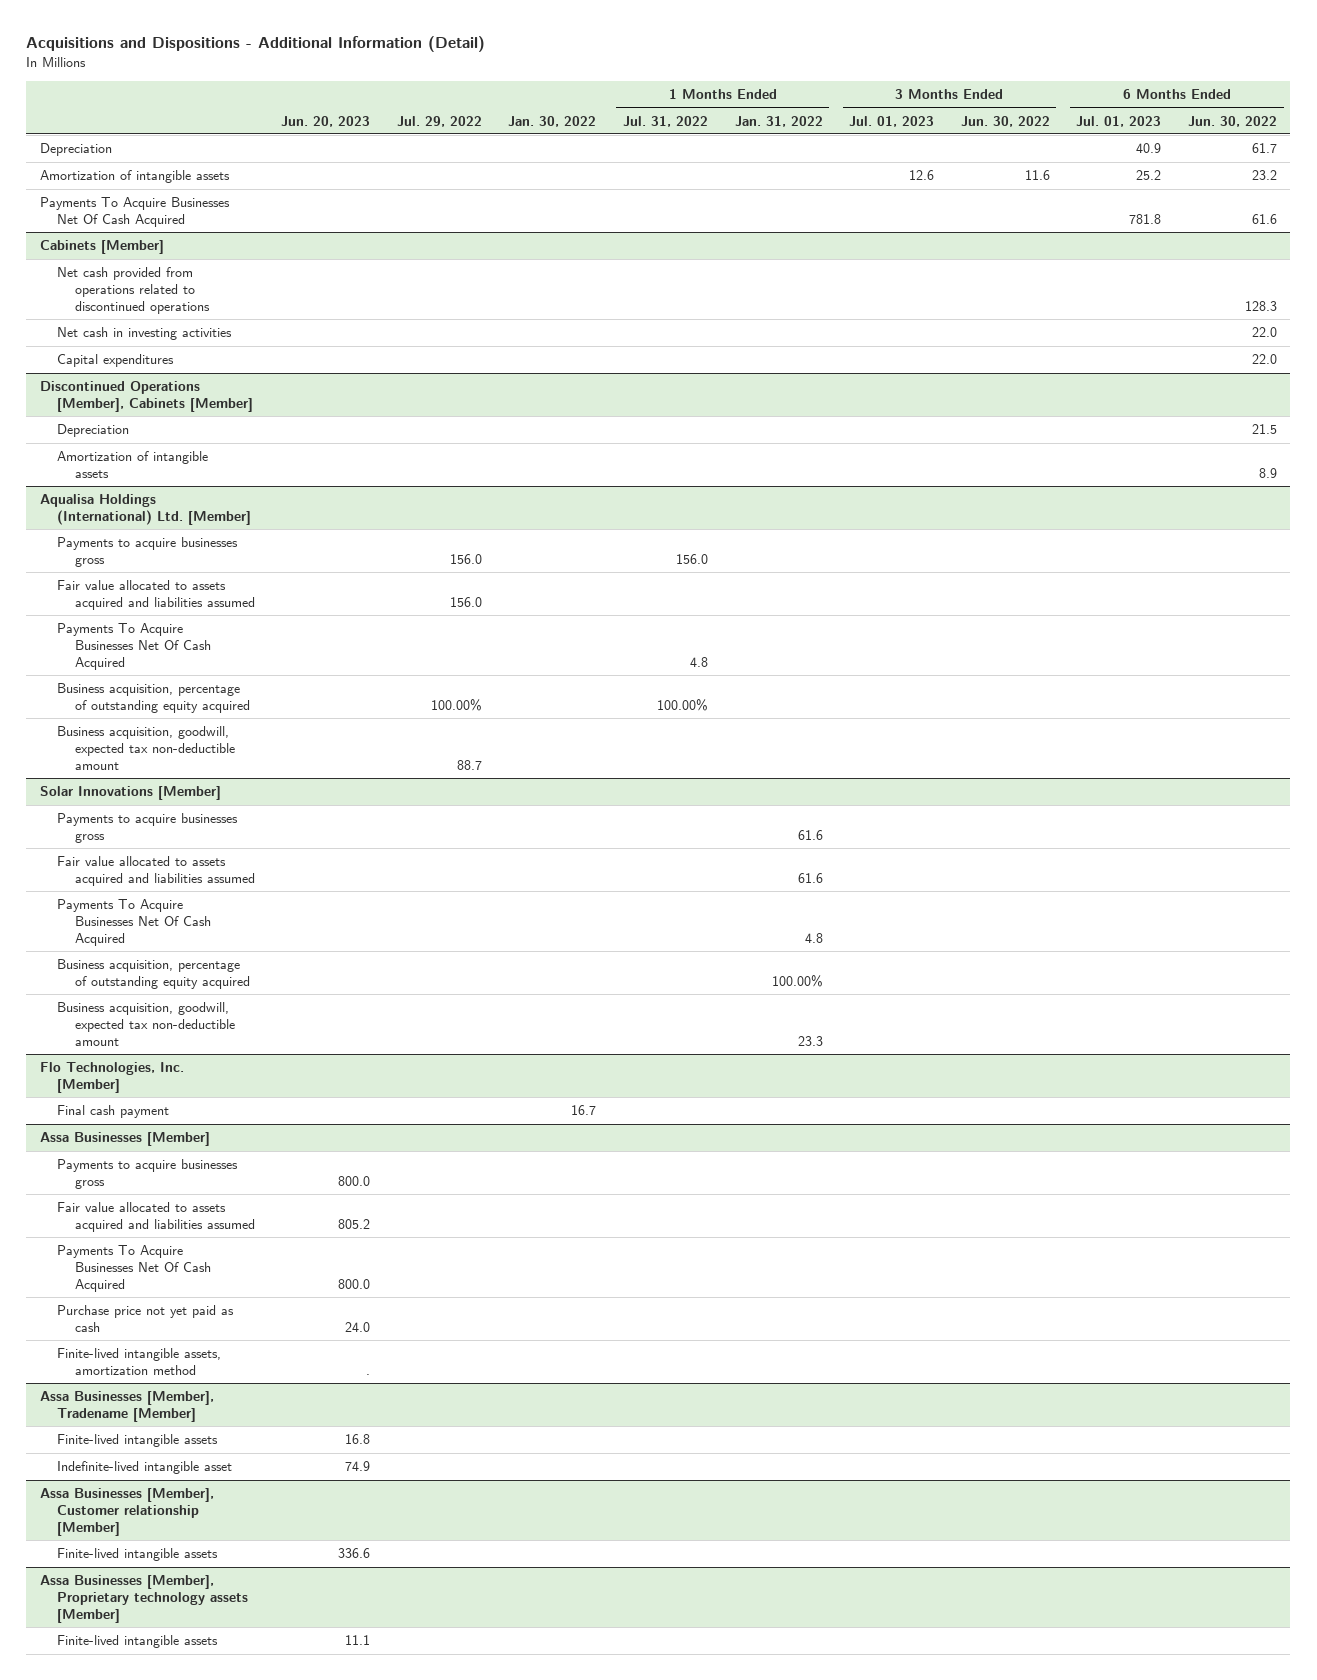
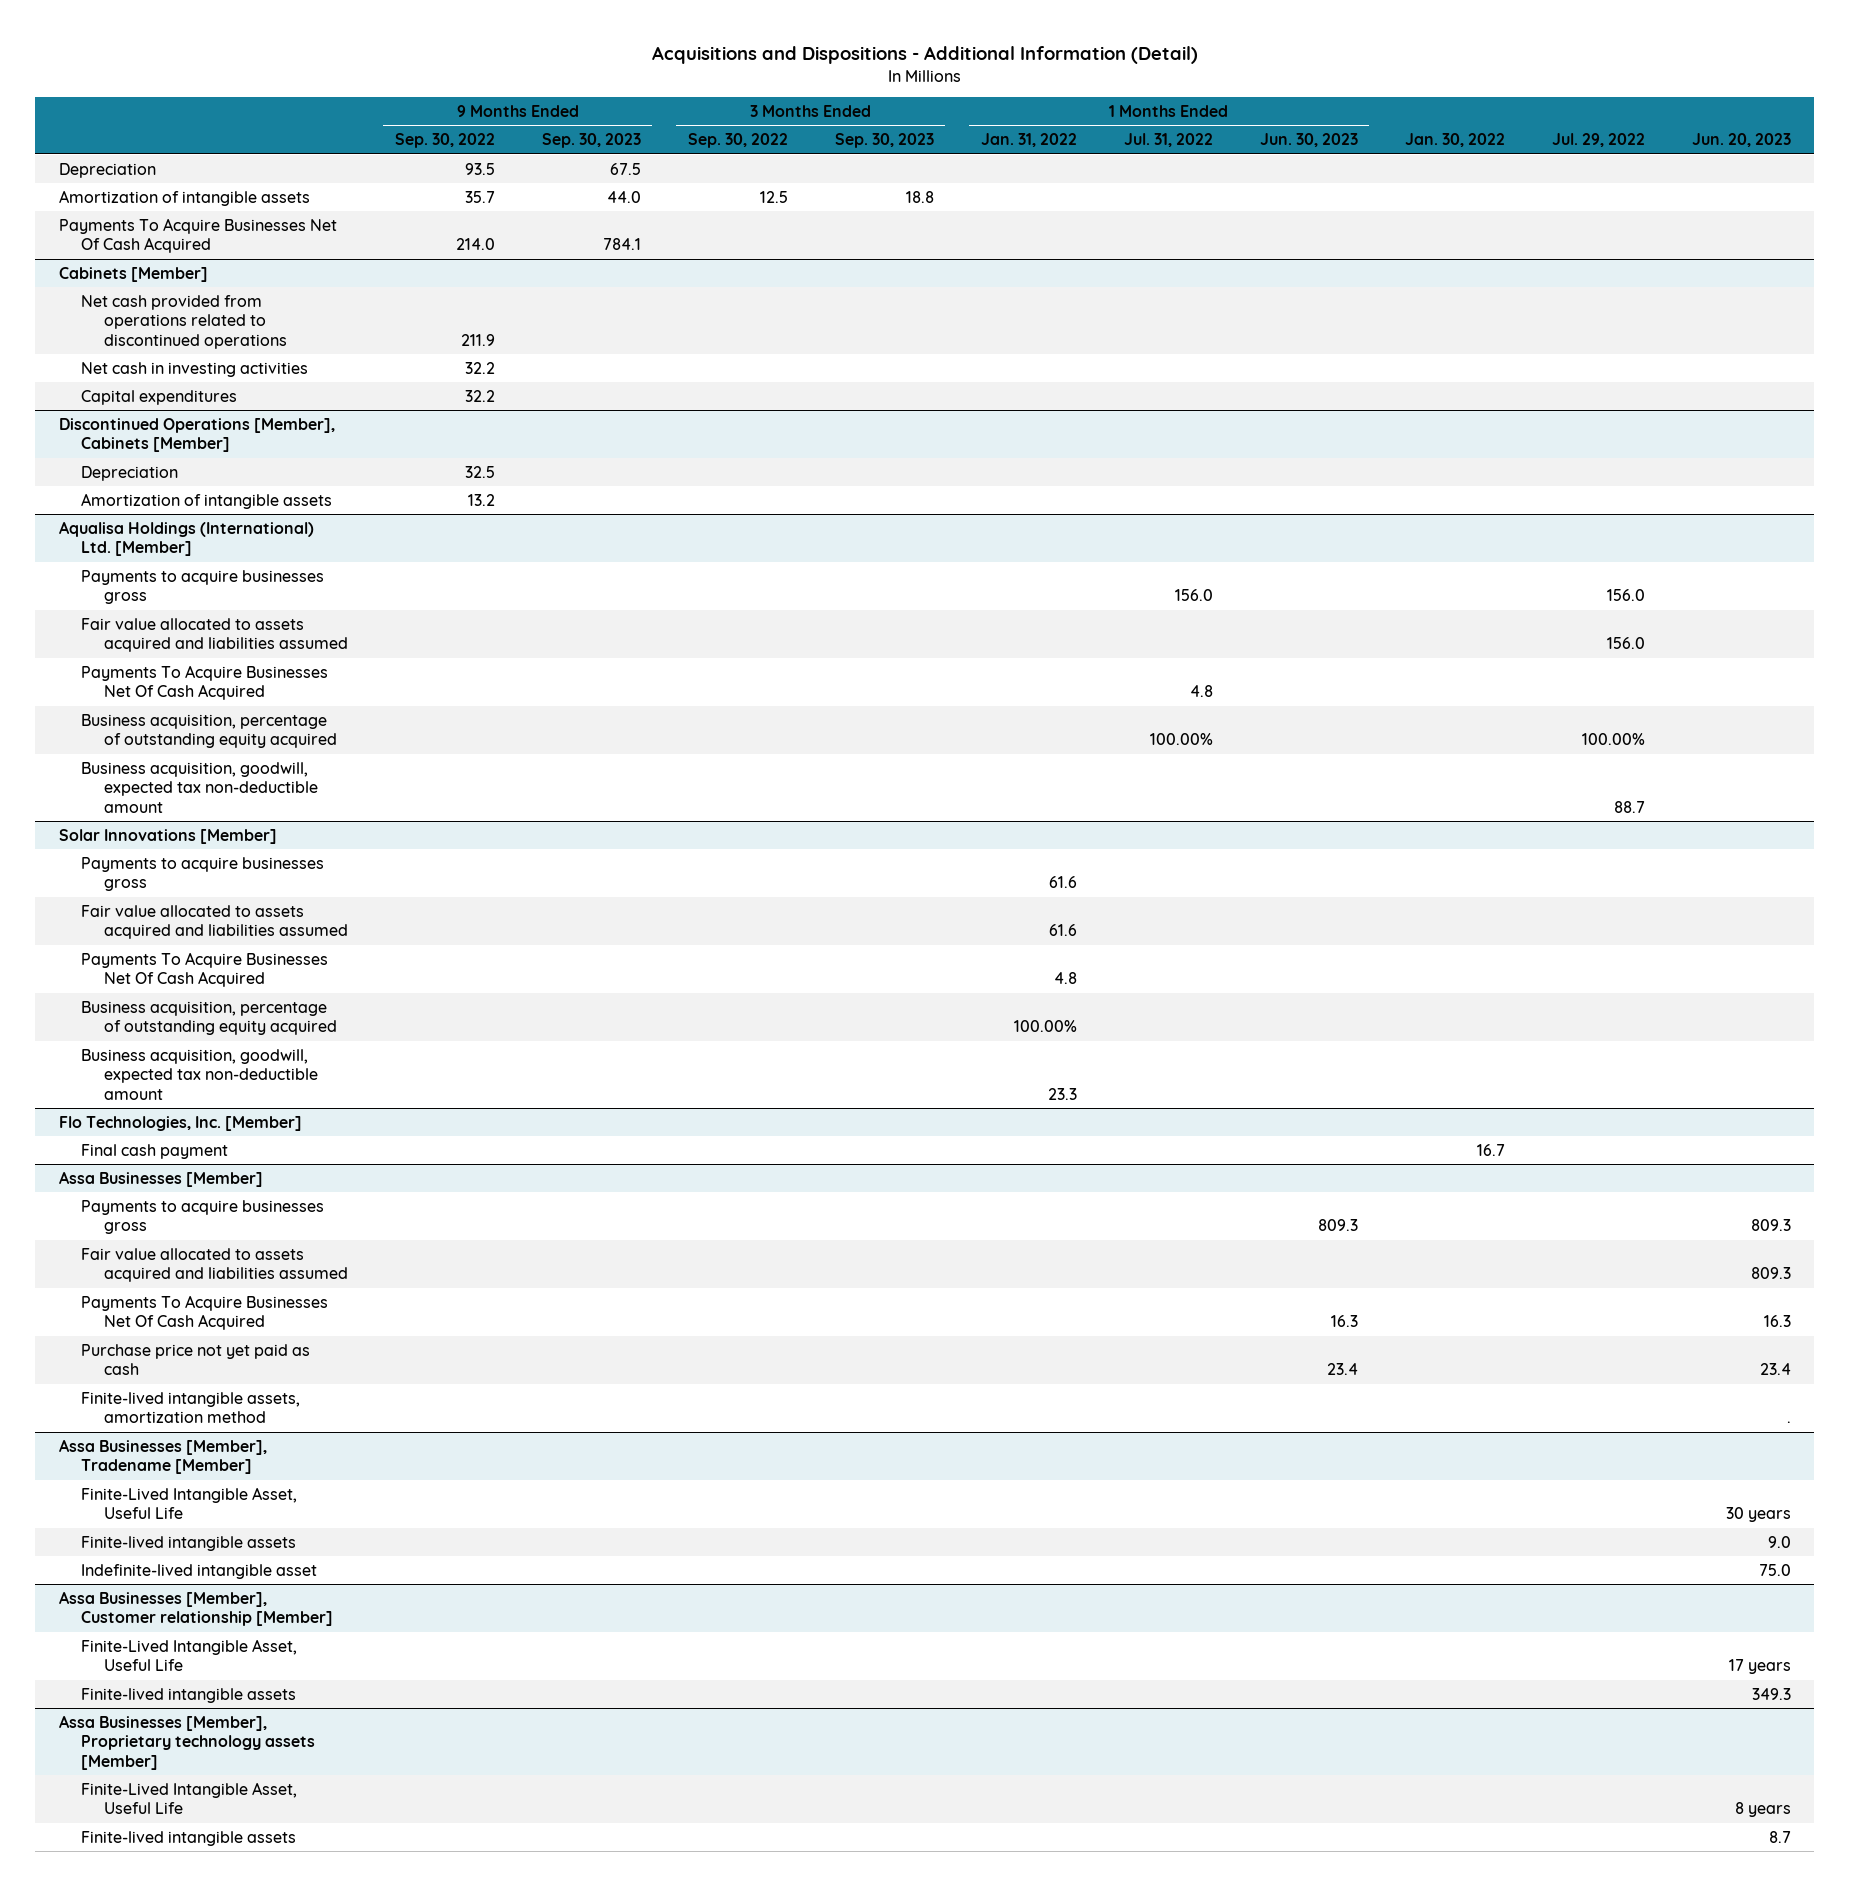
- | Jun. 20, 2023 | Jul. 29, 2022 | Jan. 30, 2022 | 1 Months Ended Jul. 31, 2022 | 1 Months Ended Jan. 31, 2022 | 3 Months Ended Jul. 01, 2023 | 3 Months Ended Jun. 30, 2022 | 6 Months Ended Jul. 01, 2023 | 6 Months Ended Jun. 30, 2022
+ | 9 Months Ended Sep. 30, 2022 | 9 Months Ended Sep. 30, 2023 | 3 Months Ended Sep. 30, 2022 | 3 Months Ended Sep. 30, 2023 | 1 Months Ended Jan. 31, 2022 | 1 Months Ended Jul. 31, 2022 | 1 Months Ended Jun. 30, 2023 | Jan. 30, 2022 | Jul. 29, 2022 | Jun. 20, 2023
@ Assa Businesses [Member]
- Payments to acquire businesses gross | 800.0 | | | | | | | |
- Fair value allocated to assets acquired and liabilities assumed | 805.2 | | | | | | | |
- Payments To Acquire Businesses Net Of Cash Acquired | 800.0 | | | | | | | |
- Purchase price not yet paid as cash | 24.0 | | | | | | | |
+ Payments to acquire businesses gross | | | | | | | 809.3 | | | 809.3
+ Fair value allocated to assets acquired and liabilities assumed | | | | | | | | | | 809.3
+ Payments To Acquire Businesses Net Of Cash Acquired | | | | | | | 16.3 | | | 16.3
+ Purchase price not yet paid as cash | | | | | | | 23.4 | | | 23.4
@ Assa Businesses [Member], Tradename [Member]
- Finite-lived intangible assets | 16.8 | | | | | | | |
- Indefinite-lived intangible asset | 74.9 | | | | | | | |
+ Finite-Lived Intangible Asset, Useful Life | | | | | | | | | | 30 years
+ Finite-lived intangible assets | | | | | | | | | | 9.0
+ Indefinite-lived intangible asset | | | | | | | | | | 75.0
@ Assa Businesses [Member], Customer relationship [Member]
- Finite-lived intangible assets | 336.6 | | | | | | | |
+ Finite-Lived Intangible Asset, Useful Life | | | | | | | | | | 17 years
+ Finite-lived intangible assets | | | | | | | | | | 349.3
@ Assa Businesses [Member], Proprietary technology assets [Member]
- Finite-lived intangible assets | 11.1 | | | | | | | |
+ Finite-Lived Intangible Asset, Useful Life | | | | | | | | | | 8 years
+ Finite-lived intangible assets | | | | | | | | | | 8.7

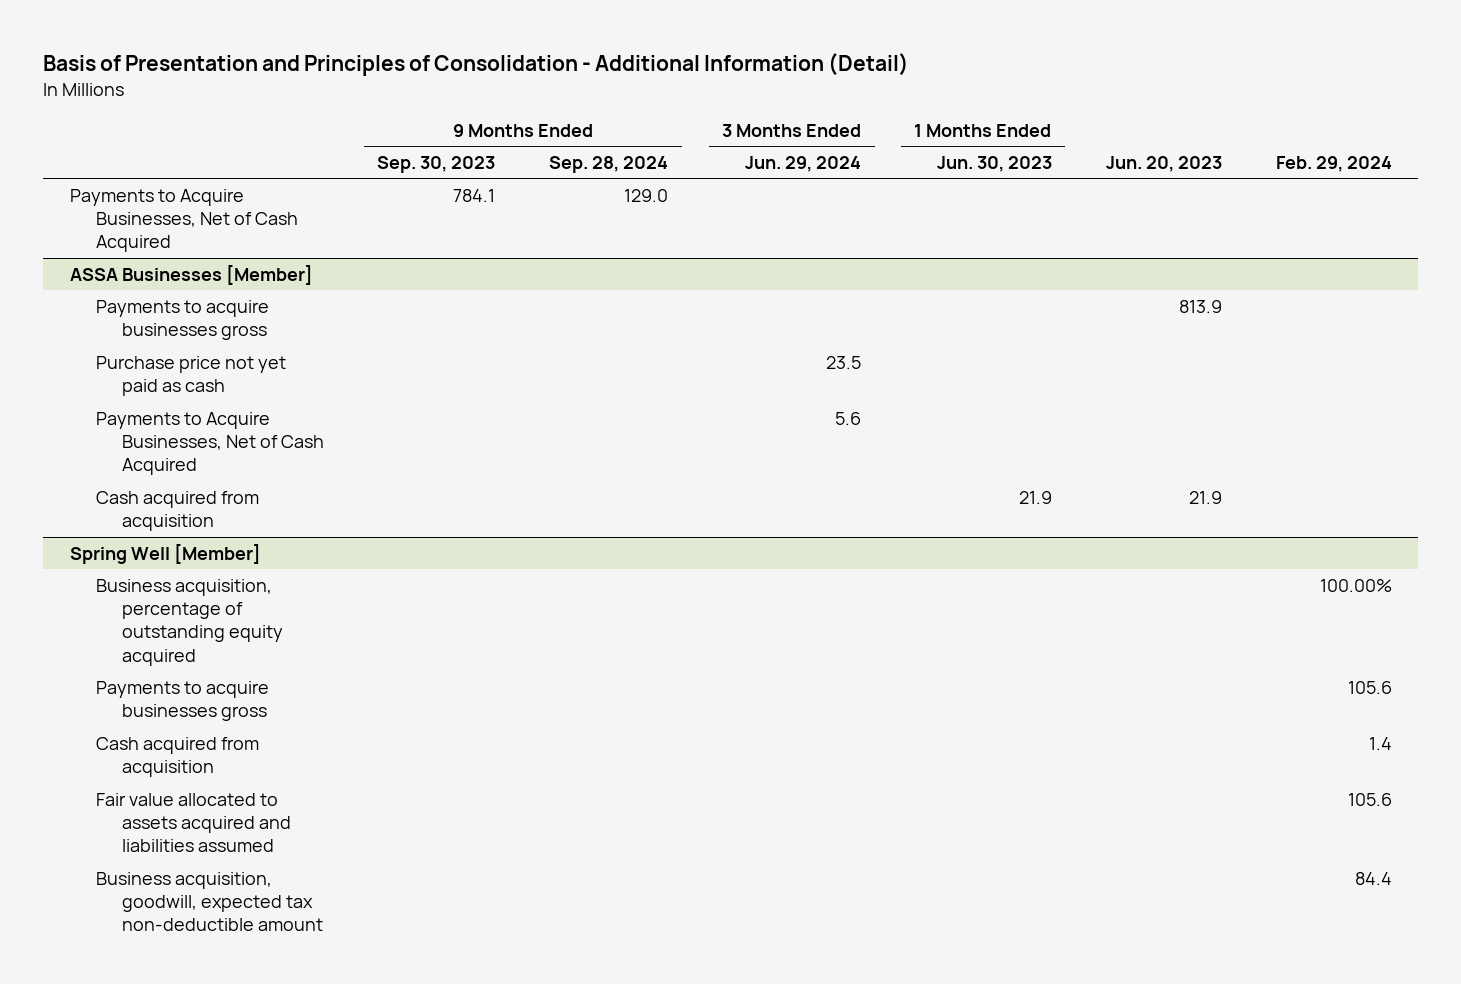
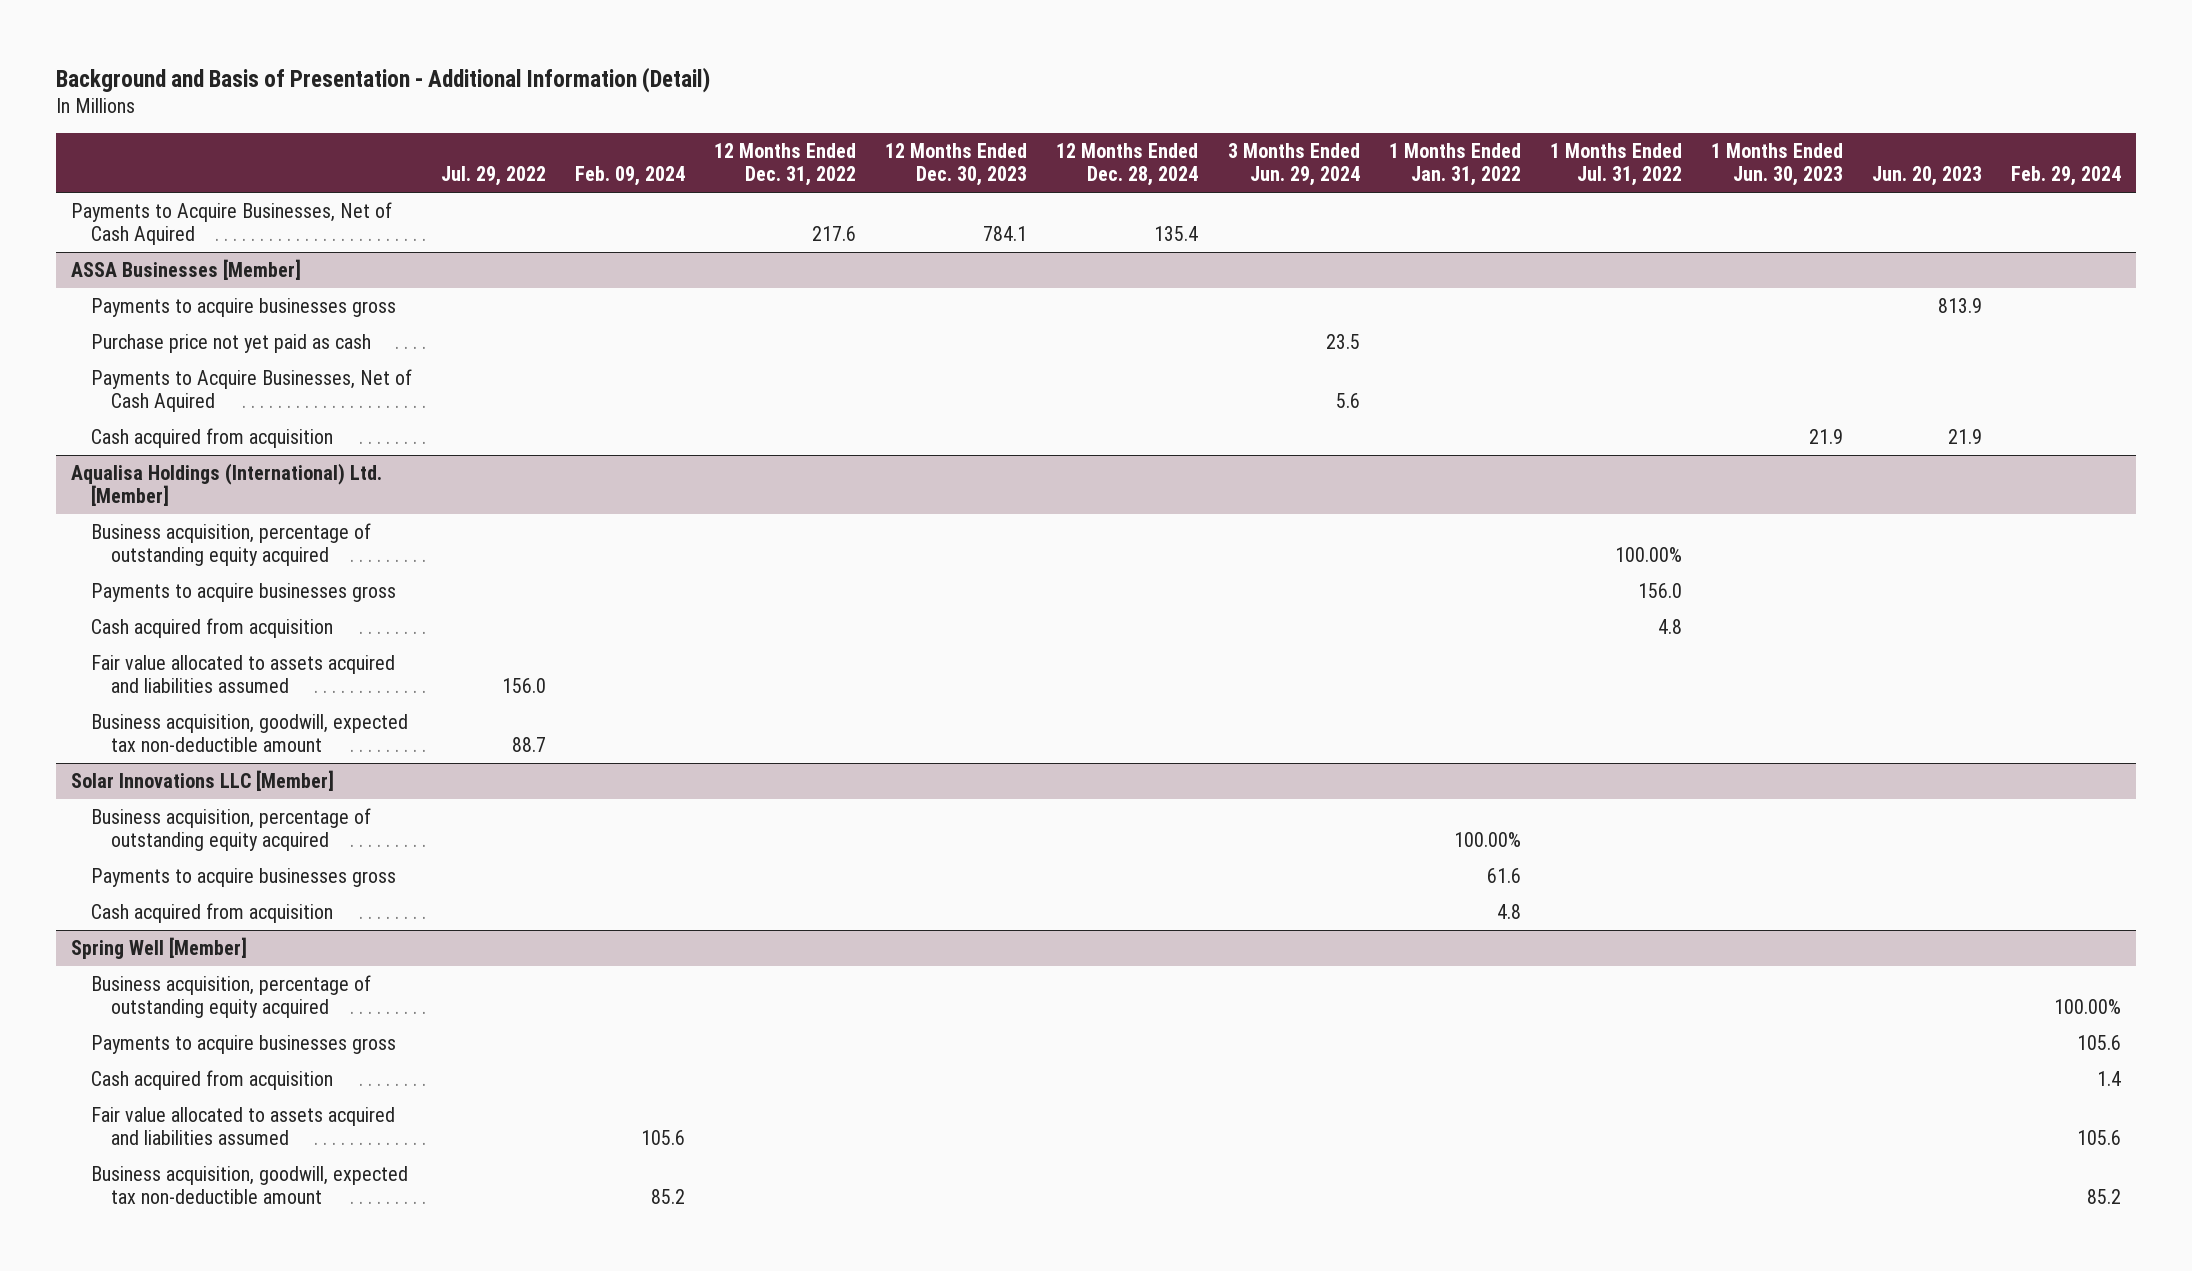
- Basis of Presentation and Principles of Consolidation - Additional Information (Detail)
+ Background and Basis of Presentation - Additional Information (Detail)
- | 9 Months Ended Sep. 30, 2023 | 9 Months Ended Sep. 28, 2024 | 3 Months Ended Jun. 29, 2024 | 1 Months Ended Jun. 30, 2023 | Jun. 20, 2023 | Feb. 29, 2024
+ | Jul. 29, 2022 | Feb. 09, 2024 | 12 Months Ended Dec. 31, 2022 | 12 Months Ended Dec. 30, 2023 | 12 Months Ended Dec. 28, 2024 | 3 Months Ended Jun. 29, 2024 | 1 Months Ended Jan. 31, 2022 | 1 Months Ended Jul. 31, 2022 | 1 Months Ended Jun. 30, 2023 | Jun. 20, 2023 | Feb. 29, 2024
- Payments to Acquire Businesses, Net of Cash Acquired | 784.1 | 129.0 | | | |
+ Payments to Acquire Businesses, Net of Cash Aquired | | | 217.6 | 784.1 | 135.4 | | | | | |
@ ASSA Businesses [Member]
- Payments to Acquire Businesses, Net of Cash Acquired | | | 5.6 | | |
+ Payments to Acquire Businesses, Net of Cash Aquired | | | | | | 5.6 | | | | |
+ Aqualisa Holdings (International) Ltd. [Member]
+ Business acquisition, percentage of outstanding equity acquired | | | | | | | | 100.00% | | |
+ Payments to acquire businesses gross | | | | | | | | 156.0 | | |
+ Cash acquired from acquisition | | | | | | | | 4.8 | | |
+ Fair value allocated to assets acquired and liabilities assumed | 156.0 | | | | | | | | | |
+ Business acquisition, goodwill, expected tax non-deductible amount | 88.7 | | | | | | | | | |
+ Solar Innovations LLC [Member]
+ Business acquisition, percentage of outstanding equity acquired | | | | | | | 100.00% | | | |
+ Payments to acquire businesses gross | | | | | | | 61.6 | | | |
+ Cash acquired from acquisition | | | | | | | 4.8 | | | |
@ Spring Well [Member]
- Business acquisition, goodwill, expected tax non-deductible amount | | | | | | 84.4
+ Business acquisition, goodwill, expected tax non-deductible amount | | 85.2 | | | | | | | | | 85.2

